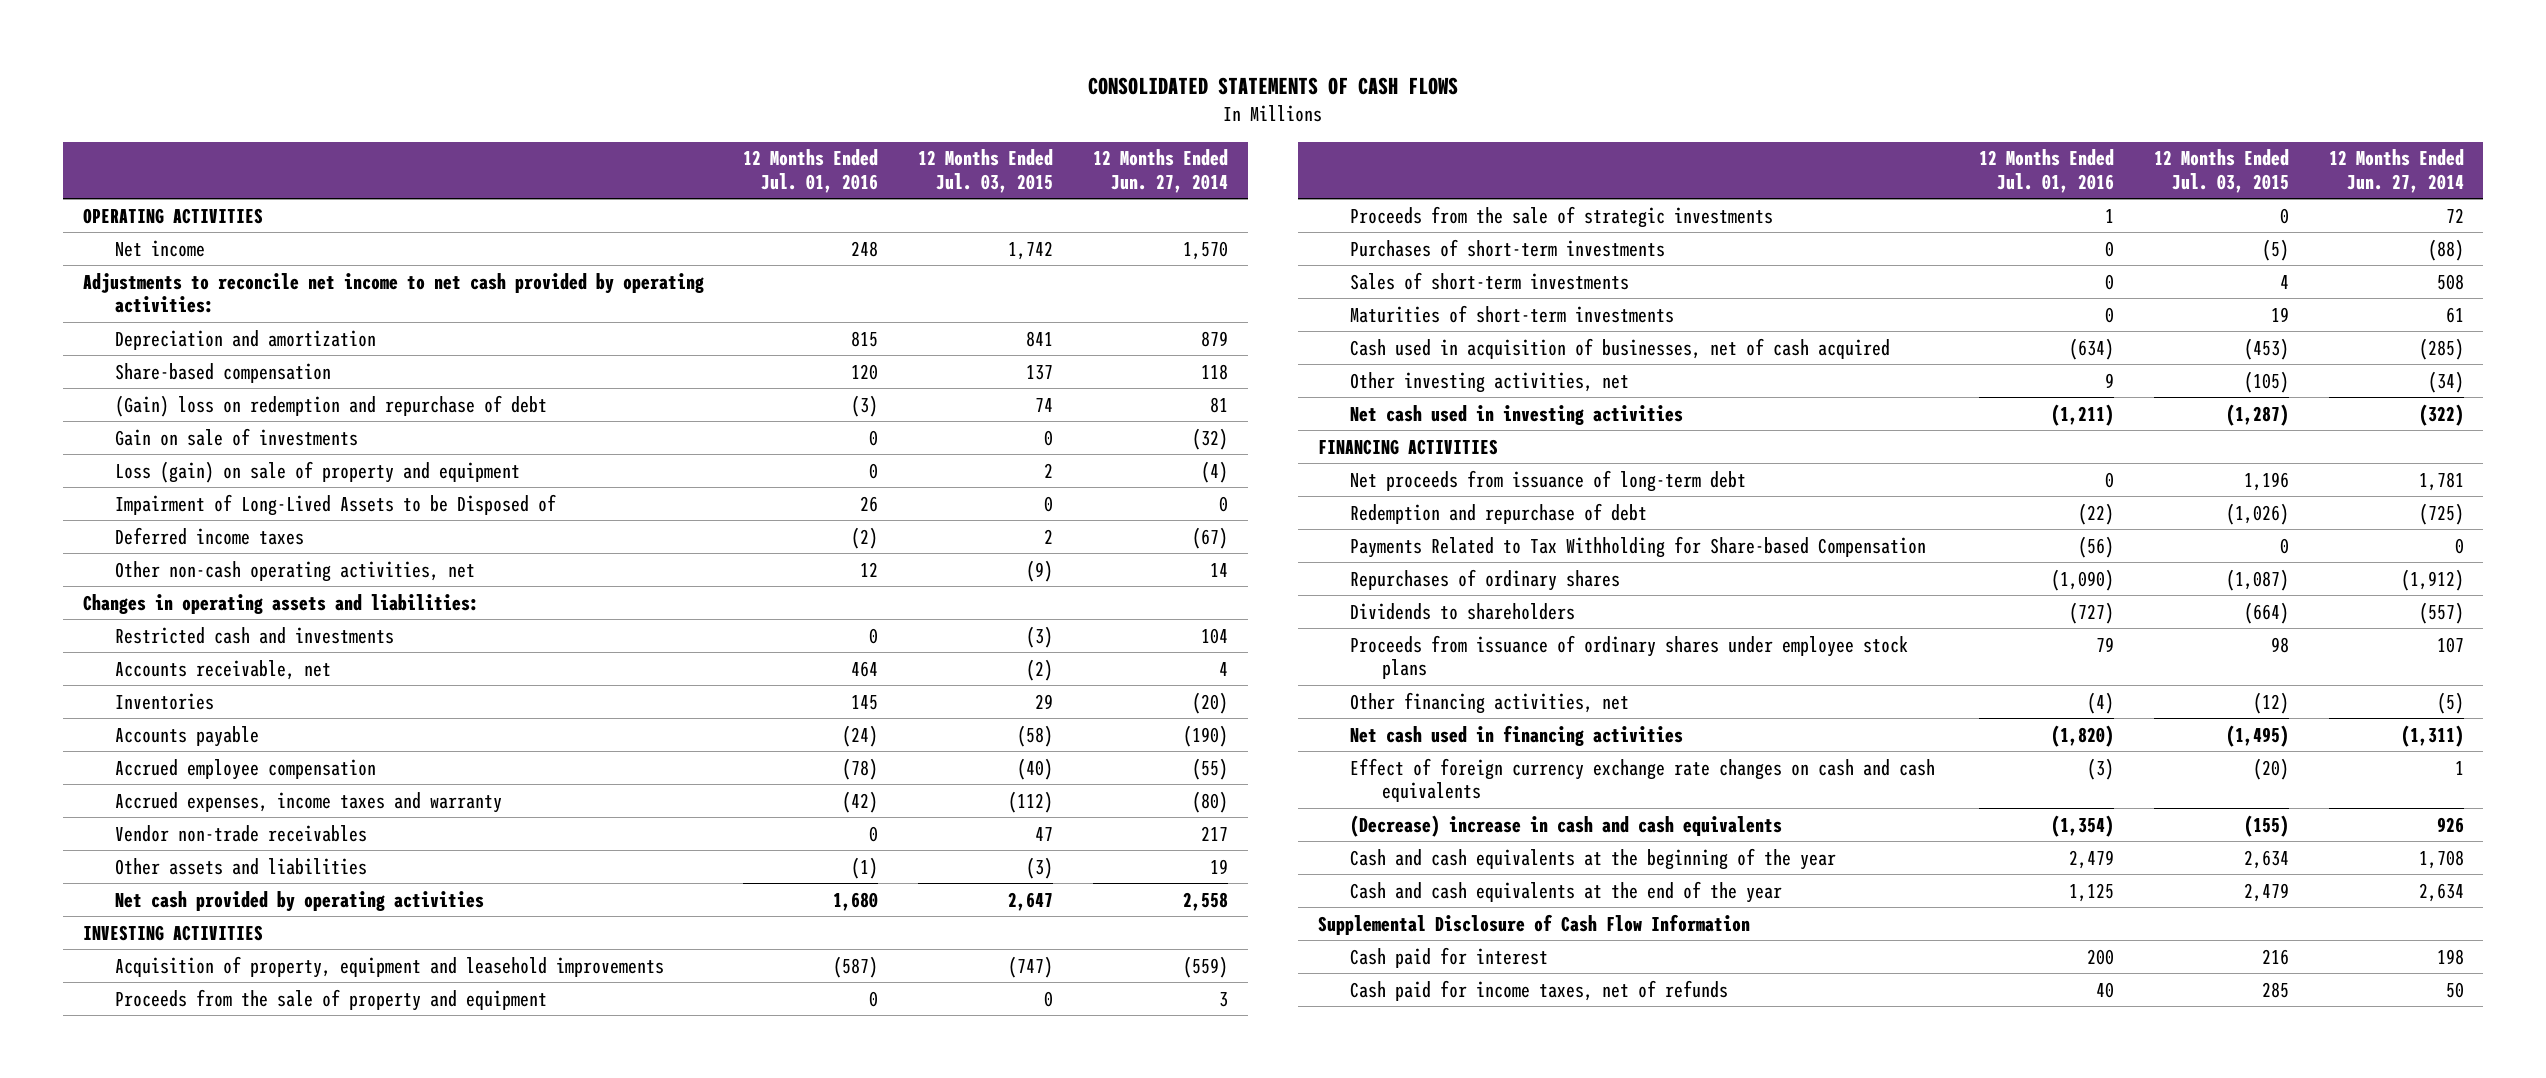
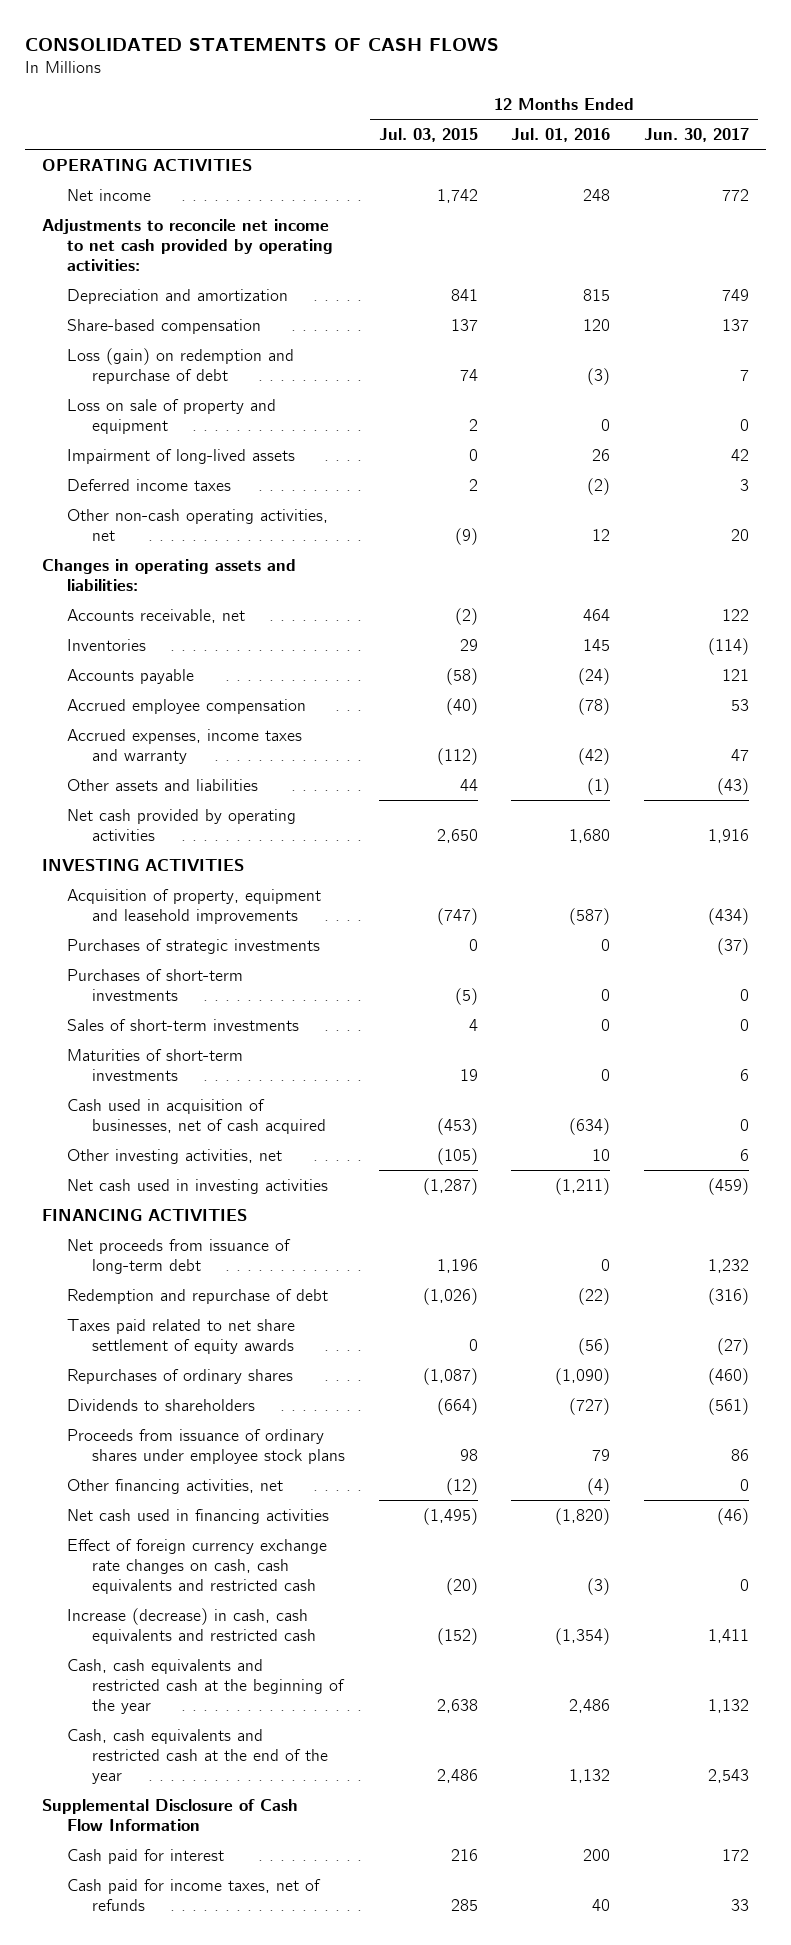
- | 12 Months Ended Jul. 01, 2016 | 12 Months Ended Jul. 03, 2015 | 12 Months Ended Jun. 27, 2014
+ | 12 Months Ended Jul. 03, 2015 | 12 Months Ended Jul. 01, 2016 | 12 Months Ended Jun. 30, 2017
- (Gain) loss on redemption and repurchase of debt | (3) | 74 | 81
- Gain on sale of investments | 0 | 0 | (32)
- Loss (gain) on sale of property and equipment | 0 | 2 | (4)
- Impairment of Long-Lived Assets to be Disposed of | 26 | 0 | 0
+ Loss (gain) on redemption and repurchase of debt | 74 | (3) | 7
+ Loss on sale of property and equipment | 2 | 0 | 0
+ Impairment of long-lived assets | 0 | 26 | 42
- Restricted cash and investments | 0 | (3) | 104
- Vendor non-trade receivables | 0 | 47 | 217
- Other assets and liabilities | (1) | (3) | 19
- Net cash provided by operating activities | 1,680 | 2,647 | 2,558
+ Other assets and liabilities | 44 | (1) | (43)
+ Net cash provided by operating activities | 2,650 | 1,680 | 1,916
- Proceeds from the sale of property and equipment | 0 | 0 | 3
- Proceeds from the sale of strategic investments | 1 | 0 | 72
+ Purchases of strategic investments | 0 | 0 | (37)
- Other investing activities, net | 9 | (105) | (34)
+ Other investing activities, net | (105) | 10 | 6
- Payments Related to Tax Withholding for Share-based Compensation | (56) | 0 | 0
+ Taxes paid related to net share settlement of equity awards | 0 | (56) | (27)
- Effect of foreign currency exchange rate changes on cash and cash equivalents | (3) | (20) | 1
- (Decrease) increase in cash and cash equivalents | (1,354) | (155) | 926
- Cash and cash equivalents at the beginning of the year | 2,479 | 2,634 | 1,708
- Cash and cash equivalents at the end of the year | 1,125 | 2,479 | 2,634
+ Effect of foreign currency exchange rate changes on cash, cash equivalents and restricted cash | (20) | (3) | 0
+ Increase (decrease) in cash, cash equivalents and restricted cash | (152) | (1,354) | 1,411
+ Cash, cash equivalents and restricted cash at the beginning of the year | 2,638 | 2,486 | 1,132
+ Cash, cash equivalents and restricted cash at the end of the year | 2,486 | 1,132 | 2,543

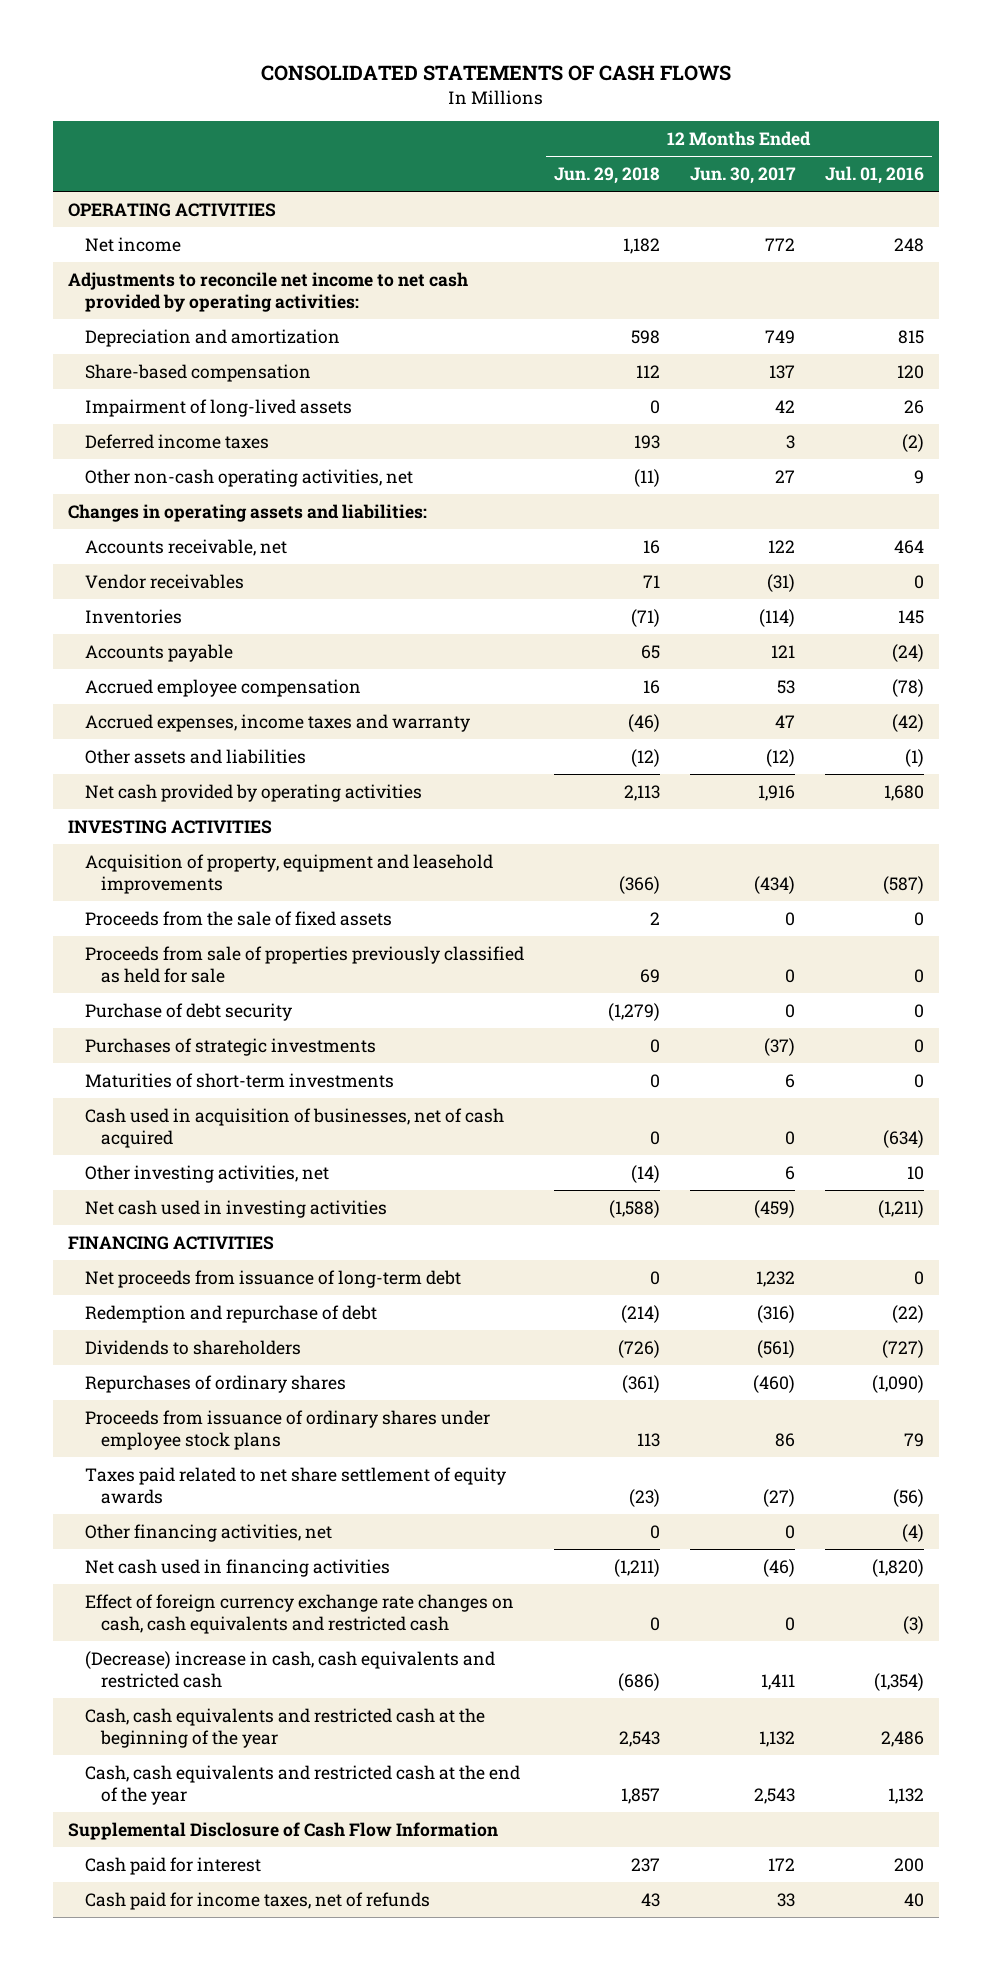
- | 12 Months Ended Jul. 03, 2015 | 12 Months Ended Jul. 01, 2016 | 12 Months Ended Jun. 30, 2017
+ | 12 Months Ended Jun. 29, 2018 | 12 Months Ended Jun. 30, 2017 | 12 Months Ended Jul. 01, 2016
- Loss (gain) on redemption and repurchase of debt | 74 | (3) | 7
- Loss on sale of property and equipment | 2 | 0 | 0
- Other non-cash operating activities, net | (9) | 12 | 20
+ Other non-cash operating activities, net | (11) | 27 | 9
+ Vendor receivables | 71 | (31) | 0
- Other assets and liabilities | 44 | (1) | (43)
+ Other assets and liabilities | (12) | (12) | (1)
+ Proceeds from the sale of fixed assets | 2 | 0 | 0
+ Proceeds from sale of properties previously classified as held for sale | 69 | 0 | 0
+ Purchase of debt security | (1,279) | 0 | 0
- Purchases of short-term investments | (5) | 0 | 0
- Sales of short-term investments | 4 | 0 | 0
moved down: Repurchases of ordinary shares | (361) | (460) | (1,090)
moved down: Taxes paid related to net share settlement of equity awards | (23) | (27) | (56)
- Increase (decrease) in cash, cash equivalents and restricted cash | (152) | (1,354) | 1,411
+ (Decrease) increase in cash, cash equivalents and restricted cash | (686) | 1,411 | (1,354)

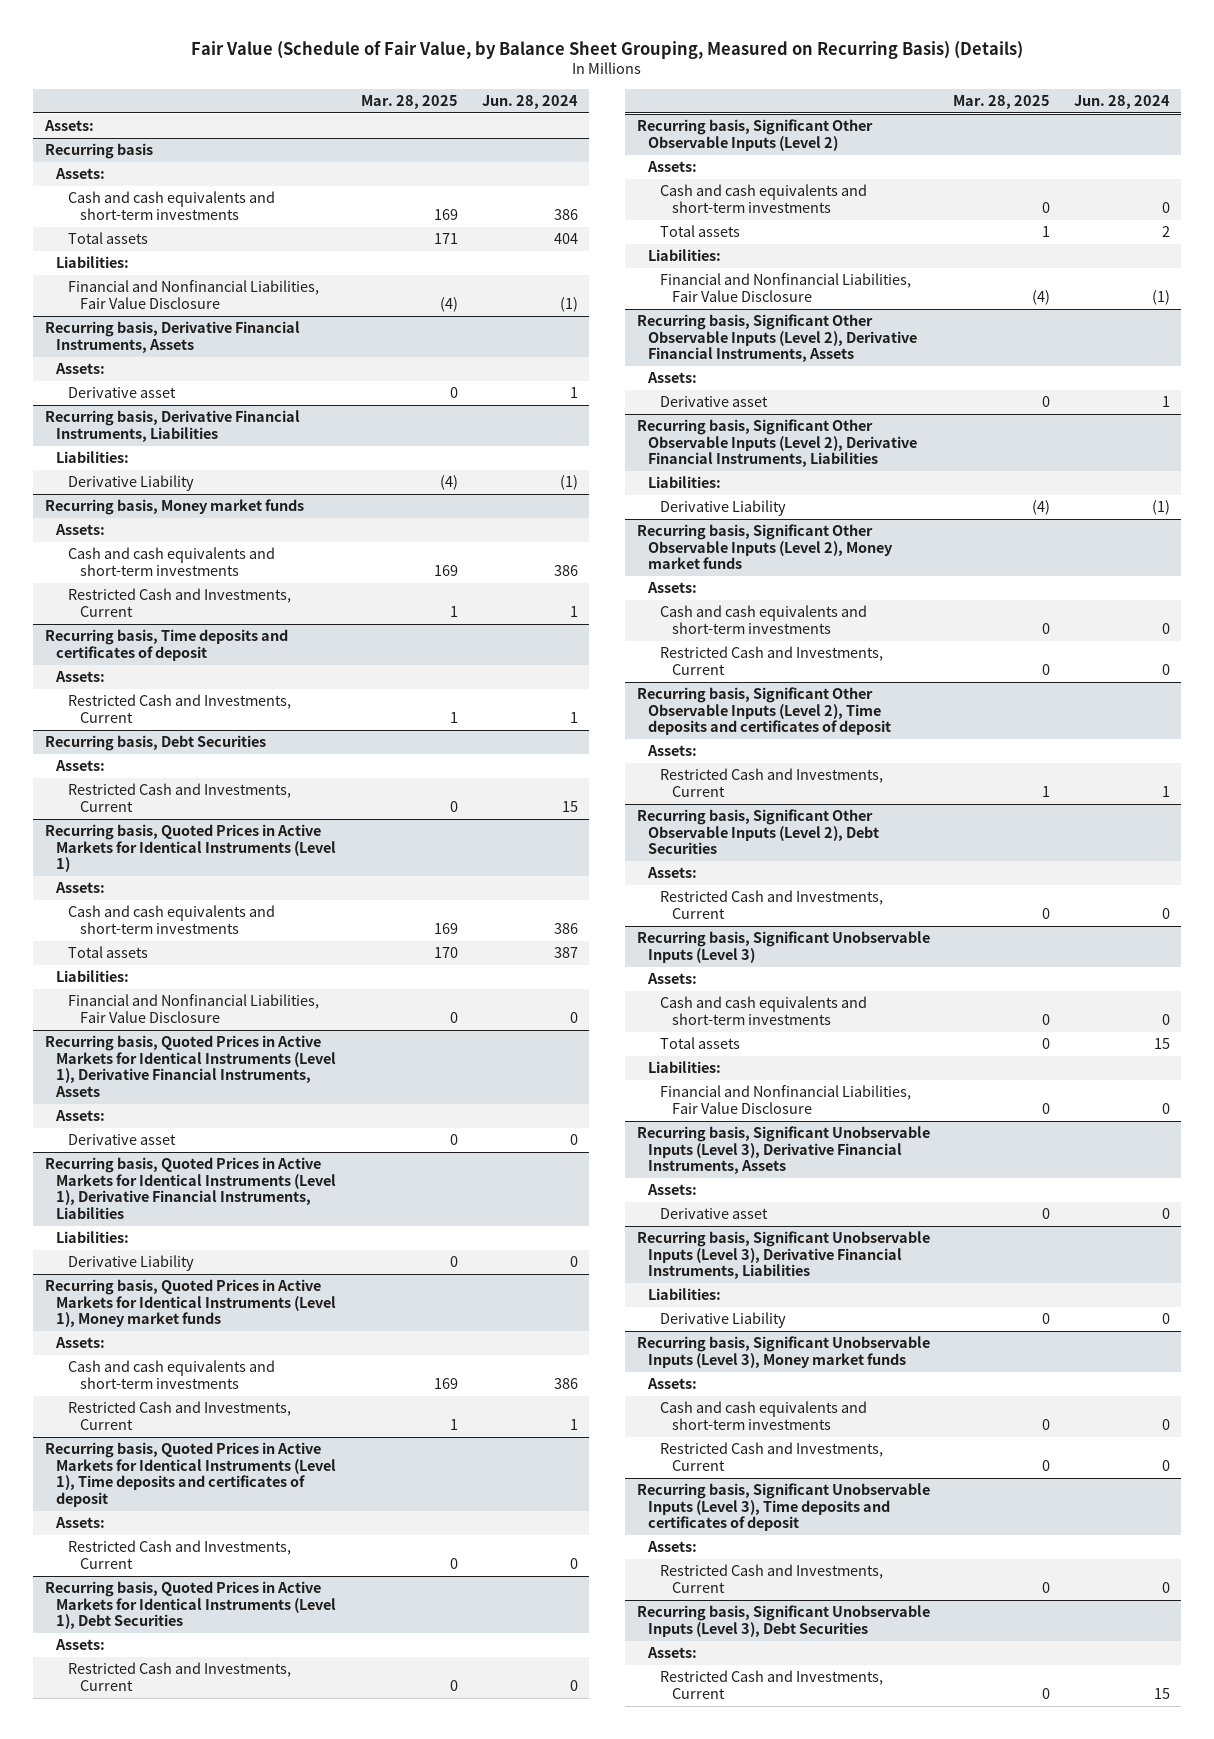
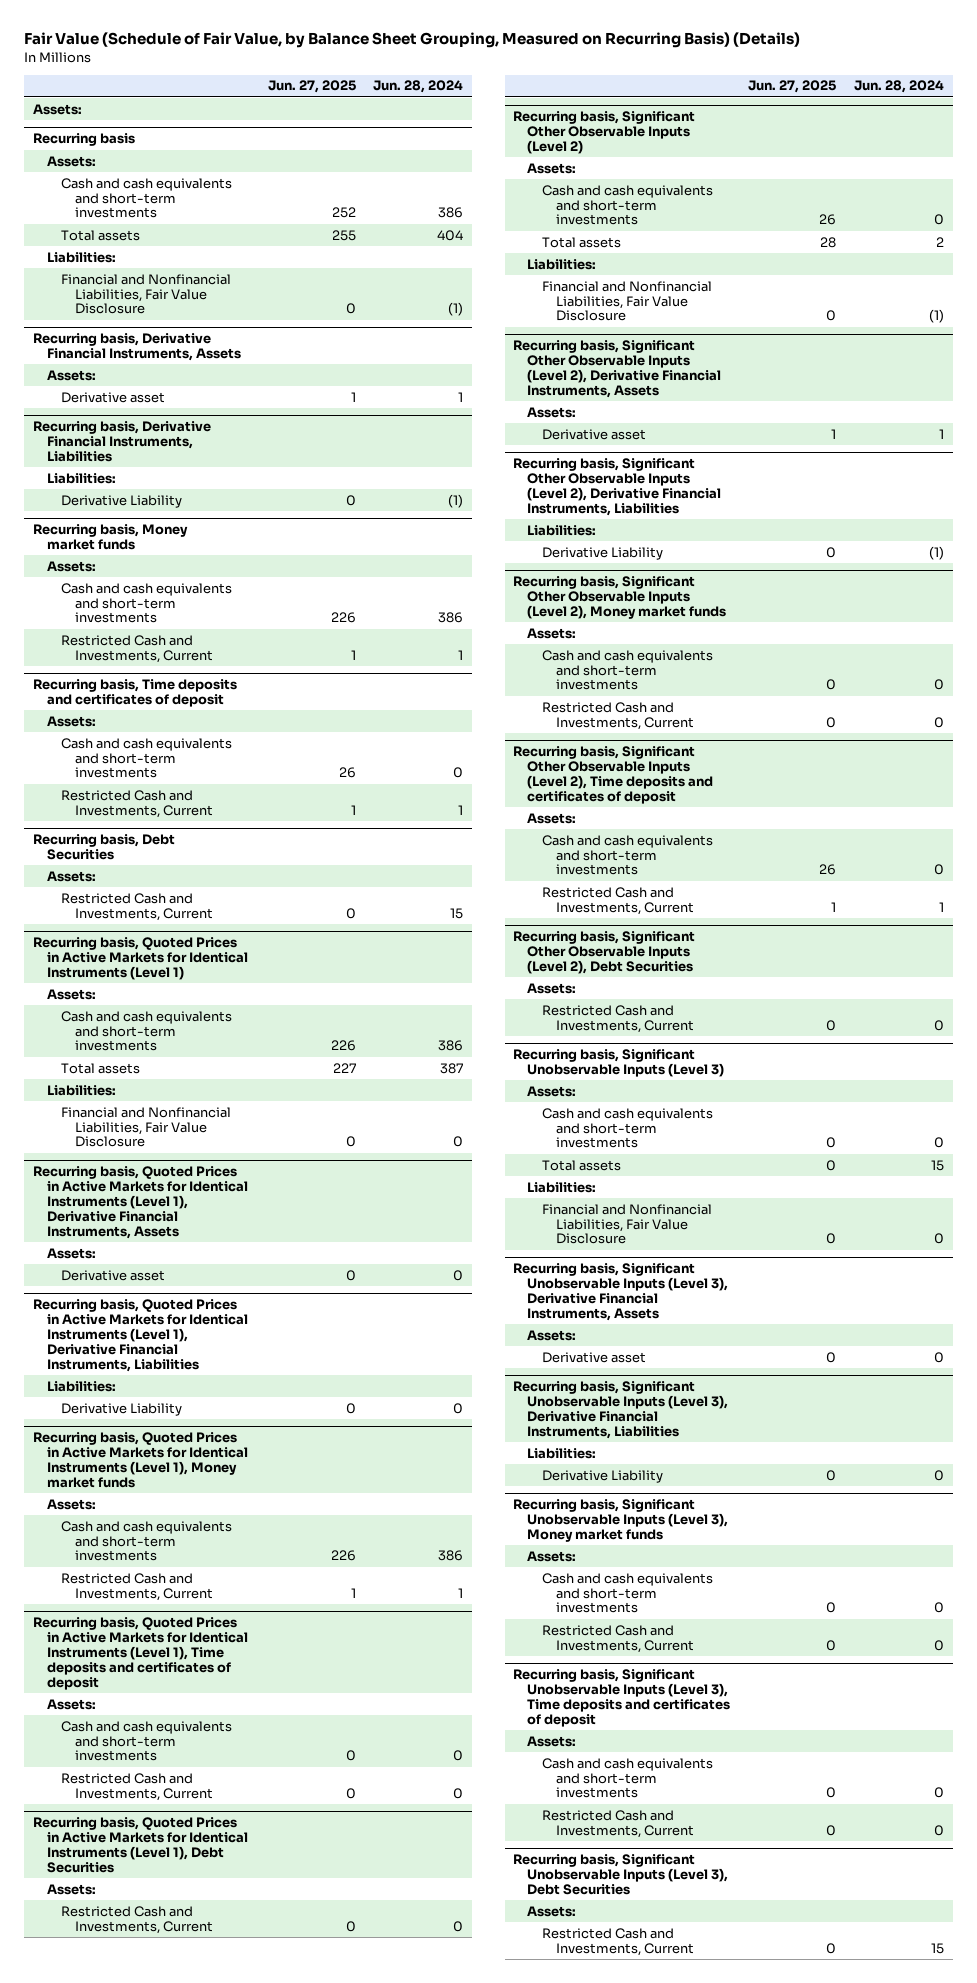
- | Mar. 28, 2025 | Jun. 28, 2024
+ | Jun. 27, 2025 | Jun. 28, 2024
@ Recurring basis, Time deposits and certificates of deposit
+ Cash and cash equivalents and short-term investments | 26 | 0
@ Recurring basis, Quoted Prices in Active Markets for Identical Instruments (Level 1), Time deposits and certificates of deposit
+ Cash and cash equivalents and short-term investments | 0 | 0
@ Recurring basis, Significant Other Observable Inputs (Level 2), Time deposits and certificates of deposit
+ Cash and cash equivalents and short-term investments | 26 | 0
@ Recurring basis, Significant Unobservable Inputs (Level 3), Time deposits and certificates of deposit
+ Cash and cash equivalents and short-term investments | 0 | 0

